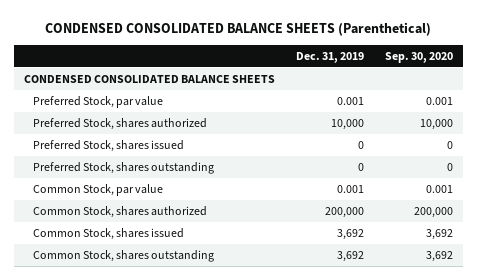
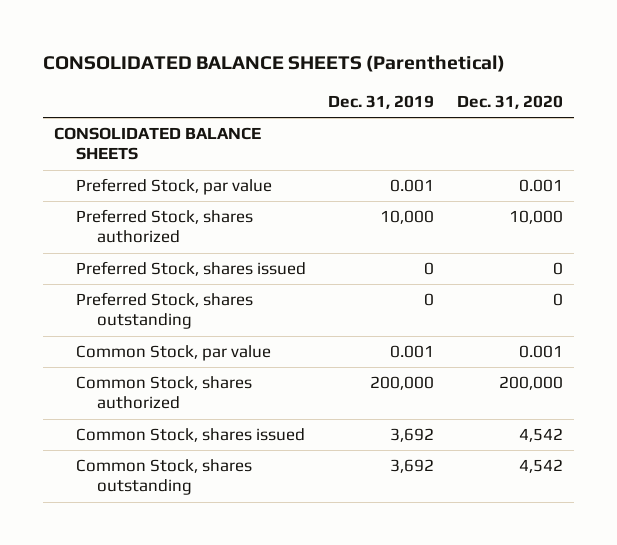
- CONDENSED CONSOLIDATED BALANCE SHEETS (Parenthetical)
+ CONSOLIDATED BALANCE SHEETS (Parenthetical)
- | Dec. 31, 2019 | Sep. 30, 2020
+ | Dec. 31, 2019 | Dec. 31, 2020
- CONDENSED CONSOLIDATED BALANCE SHEETS
+ CONSOLIDATED BALANCE SHEETS

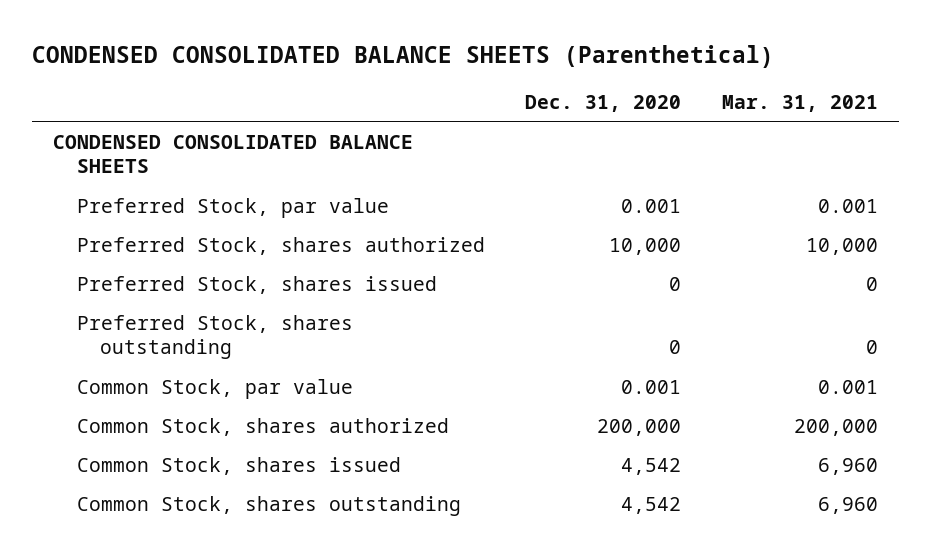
- CONSOLIDATED BALANCE SHEETS (Parenthetical)
+ CONDENSED CONSOLIDATED BALANCE SHEETS (Parenthetical)
- | Dec. 31, 2019 | Dec. 31, 2020
+ | Dec. 31, 2020 | Mar. 31, 2021
- CONSOLIDATED BALANCE SHEETS
+ CONDENSED CONSOLIDATED BALANCE SHEETS

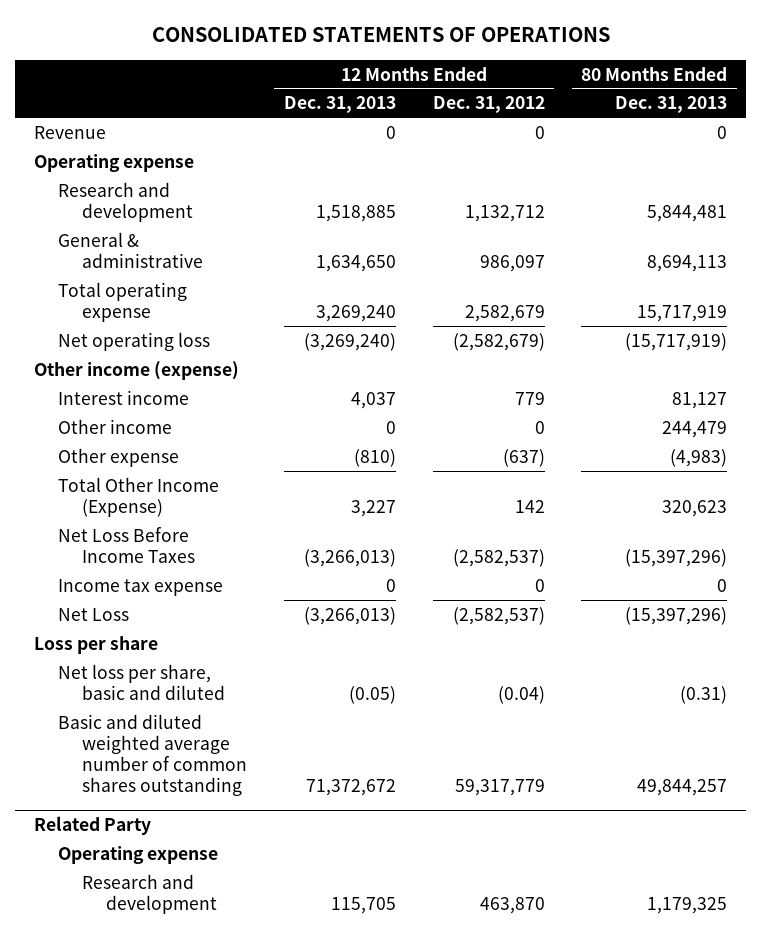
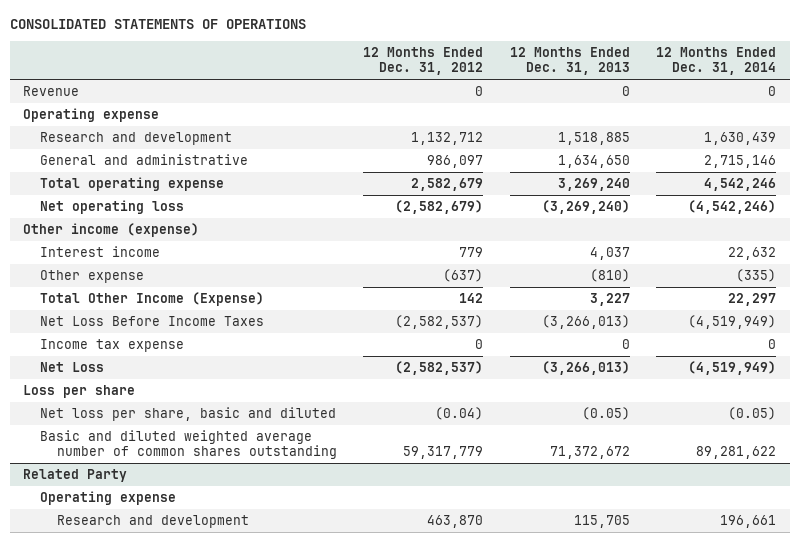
- | 12 Months Ended Dec. 31, 2013 | 12 Months Ended Dec. 31, 2012 | 80 Months Ended Dec. 31, 2013
+ | 12 Months Ended Dec. 31, 2012 | 12 Months Ended Dec. 31, 2013 | 12 Months Ended Dec. 31, 2014
- General & administrative | 1,634,650 | 986,097 | 8,694,113
+ General and administrative | 986,097 | 1,634,650 | 2,715,146
- Other income | 0 | 0 | 244,479

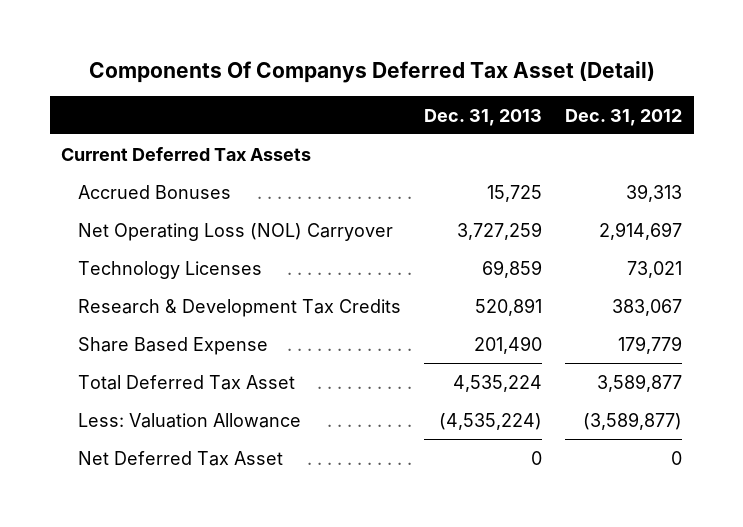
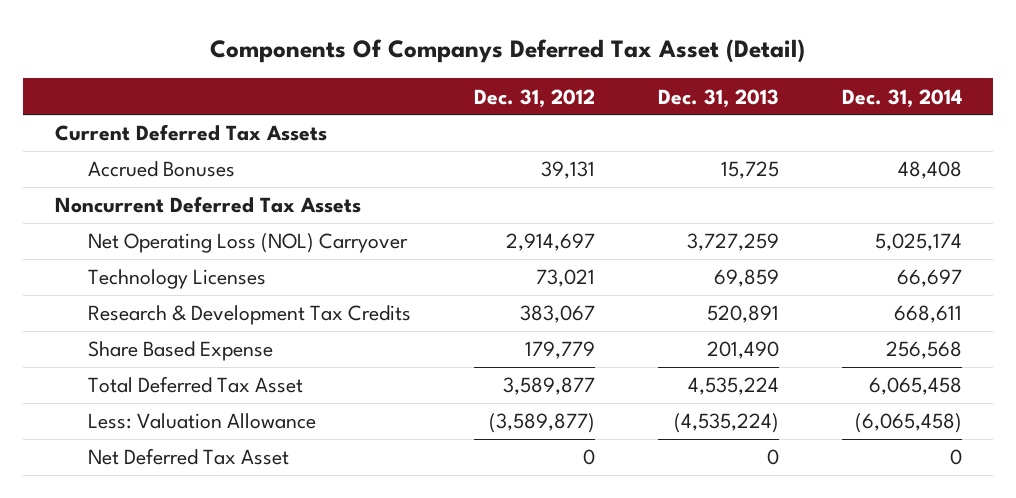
- | Dec. 31, 2013 | Dec. 31, 2012
+ | Dec. 31, 2012 | Dec. 31, 2013 | Dec. 31, 2014
- Accrued Bonuses | 15,725 | 39,313
+ Accrued Bonuses | 39,131 | 15,725 | 48,408
+ Noncurrent Deferred Tax Assets

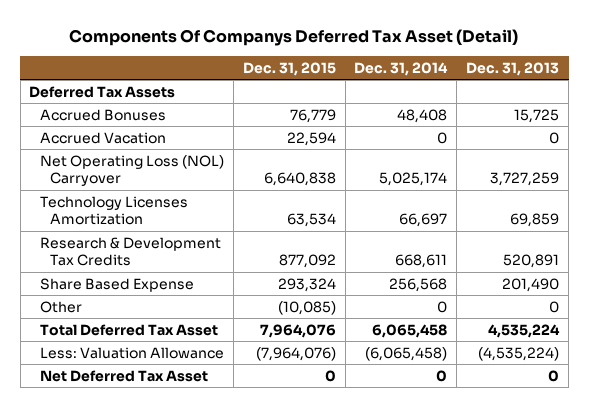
- | Dec. 31, 2012 | Dec. 31, 2013 | Dec. 31, 2014
+ | Dec. 31, 2015 | Dec. 31, 2014 | Dec. 31, 2013
- Current Deferred Tax Assets
+ Deferred Tax Assets
- Noncurrent Deferred Tax Assets
+ Accrued Vacation | 22,594 | 0 | 0
- Technology Licenses | 73,021 | 69,859 | 66,697
+ Technology Licenses Amortization | 63,534 | 66,697 | 69,859
+ Other | (10,085) | 0 | 0

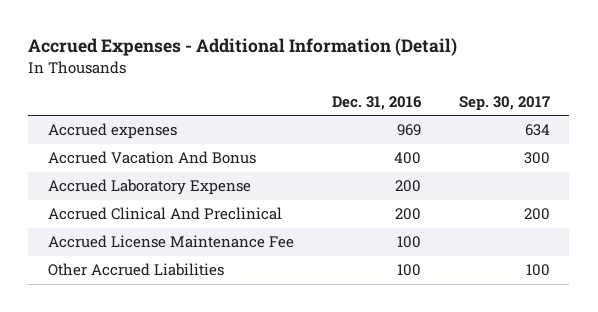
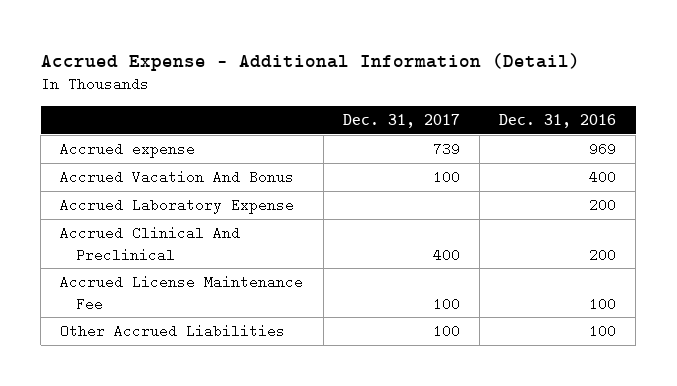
- Accrued Expenses - Additional Information (Detail)
+ Accrued Expense - Additional Information (Detail)
- | Dec. 31, 2016 | Sep. 30, 2017
+ | Dec. 31, 2017 | Dec. 31, 2016
- Accrued expenses | 969 | 634
+ Accrued expense | 739 | 969

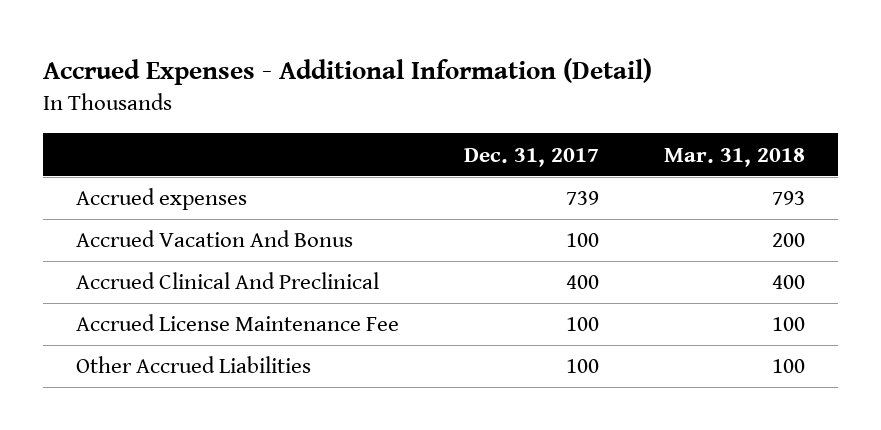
- Accrued Expense - Additional Information (Detail)
+ Accrued Expenses - Additional Information (Detail)
- | Dec. 31, 2017 | Dec. 31, 2016
+ | Dec. 31, 2017 | Mar. 31, 2018
- Accrued expense | 739 | 969
+ Accrued expenses | 739 | 793
- Accrued Laboratory Expense | | 200

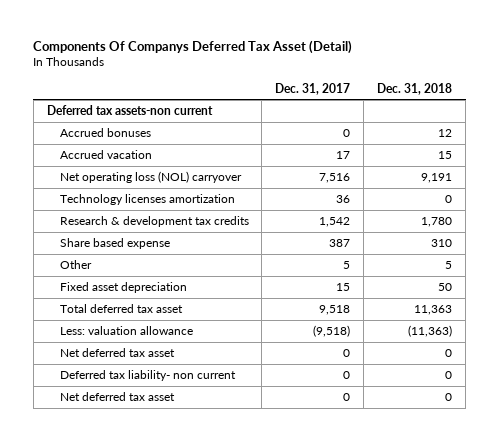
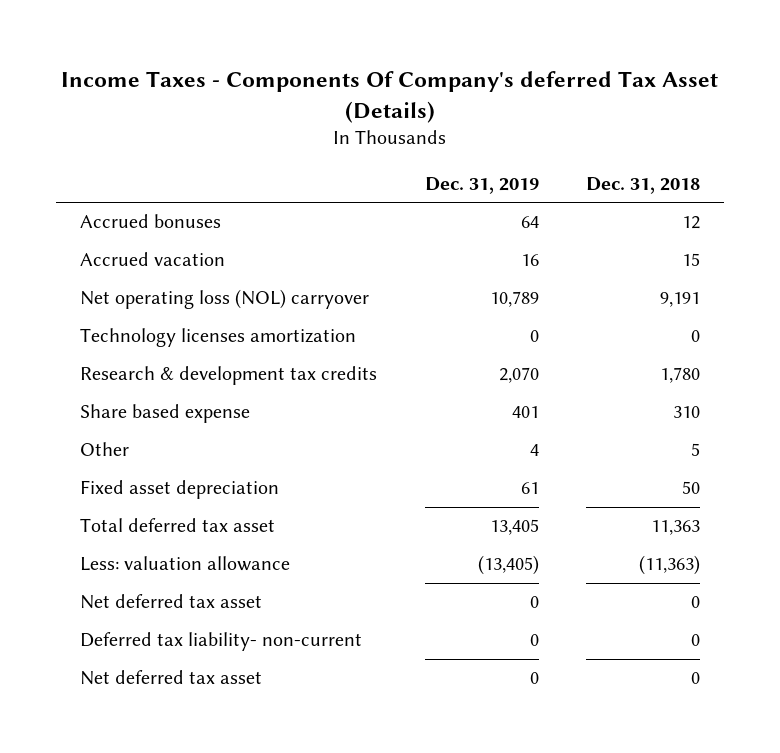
- Components Of Companys Deferred Tax Asset (Detail)
+ Income Taxes - Components Of Company's deferred Tax Asset (Details)
- | Dec. 31, 2017 | Dec. 31, 2018
+ | Dec. 31, 2019 | Dec. 31, 2018
- Deferred tax assets-non current
- Deferred tax liability- non current | 0 | 0
+ Deferred tax liability- non-current | 0 | 0

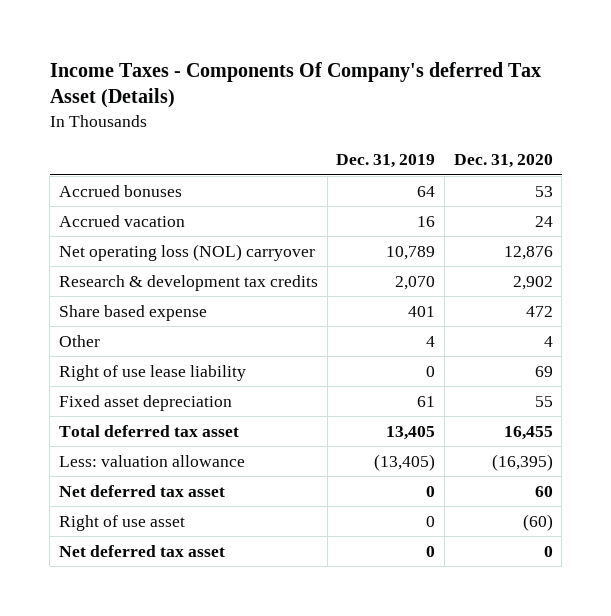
- | Dec. 31, 2019 | Dec. 31, 2018
+ | Dec. 31, 2019 | Dec. 31, 2020
- Technology licenses amortization | 0 | 0
+ Right of use lease liability | 0 | 69
- Deferred tax liability- non-current | 0 | 0
+ Right of use asset | 0 | (60)

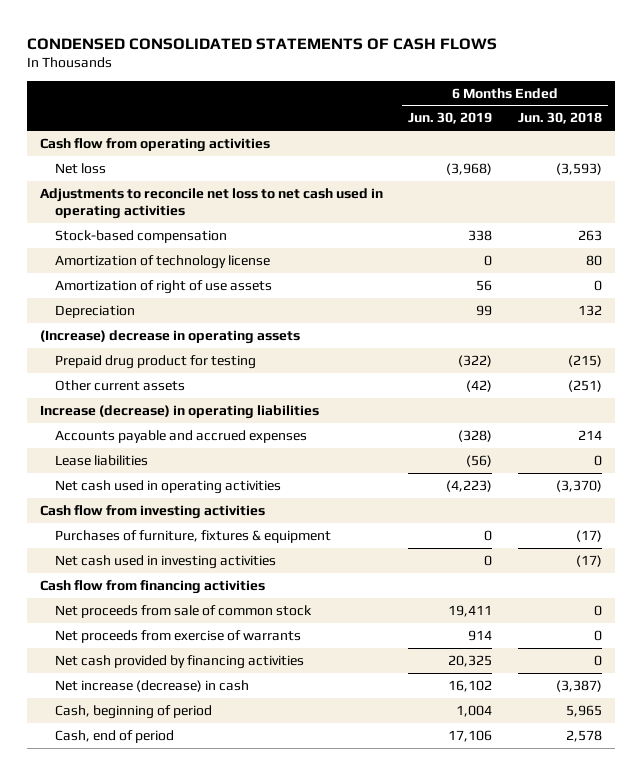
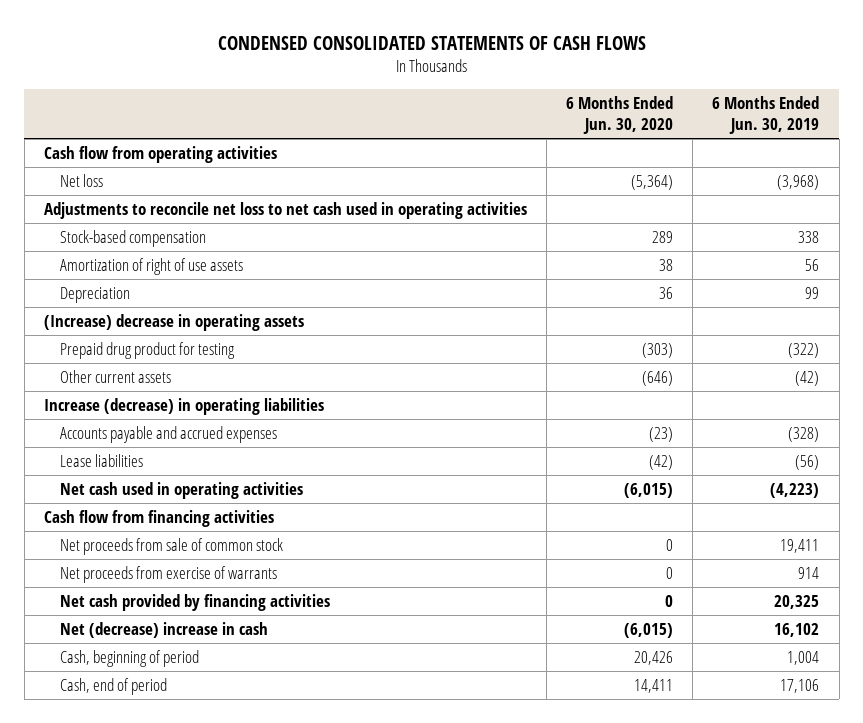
- | 6 Months Ended Jun. 30, 2019 | 6 Months Ended Jun. 30, 2018
+ | 6 Months Ended Jun. 30, 2020 | 6 Months Ended Jun. 30, 2019
- Amortization of technology license | 0 | 80
- Cash flow from investing activities
- Purchases of furniture, fixtures & equipment | 0 | (17)
- Net cash used in investing activities | 0 | (17)
- Net increase (decrease) in cash | 16,102 | (3,387)
+ Net (decrease) increase in cash | (6,015) | 16,102

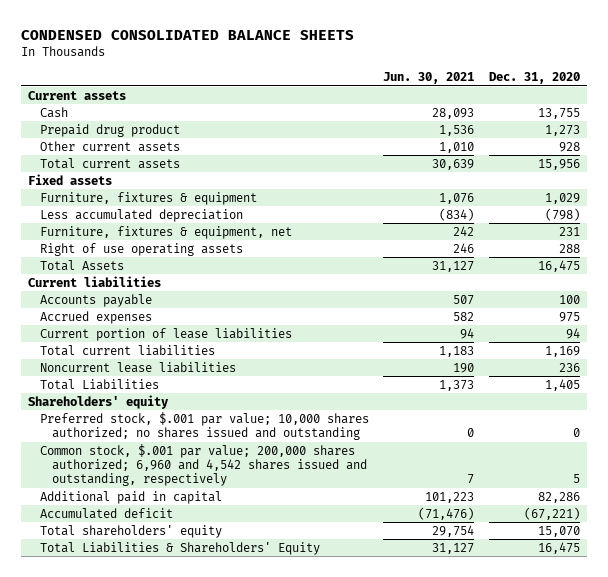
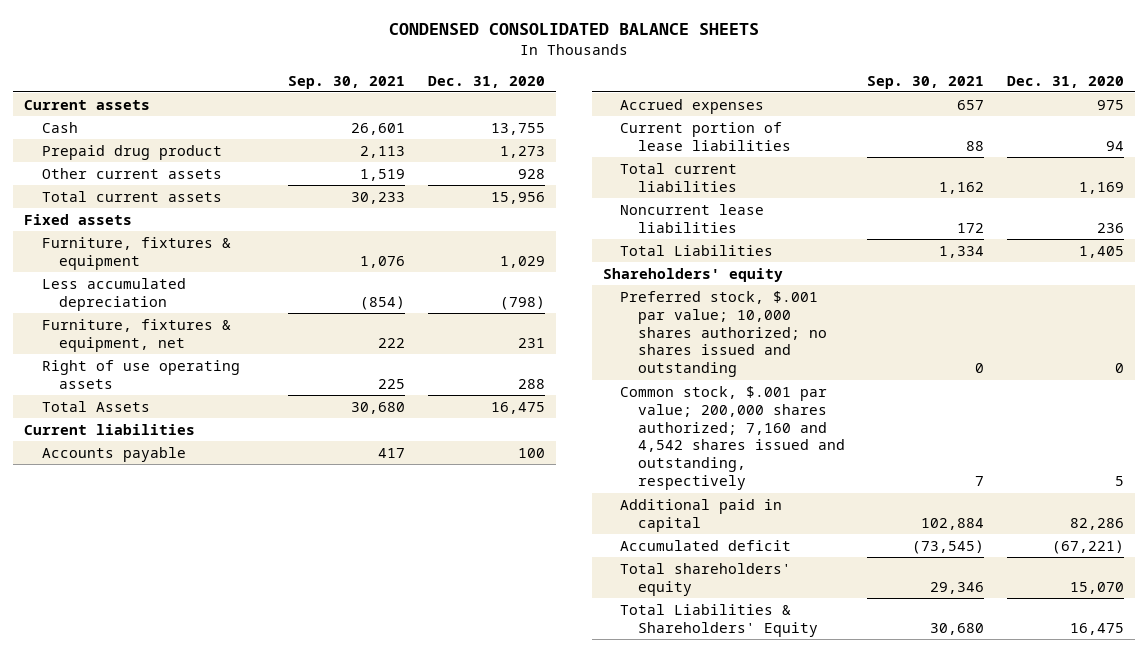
- | Jun. 30, 2021 | Dec. 31, 2020
+ | Sep. 30, 2021 | Dec. 31, 2020
- Common stock, $.001 par value; 200,000 shares authorized; 6,960 and 4,542 shares issued and outstanding, respectively | 7 | 5
+ Common stock, $.001 par value; 200,000 shares authorized; 7,160 and 4,542 shares issued and outstanding, respectively | 7 | 5

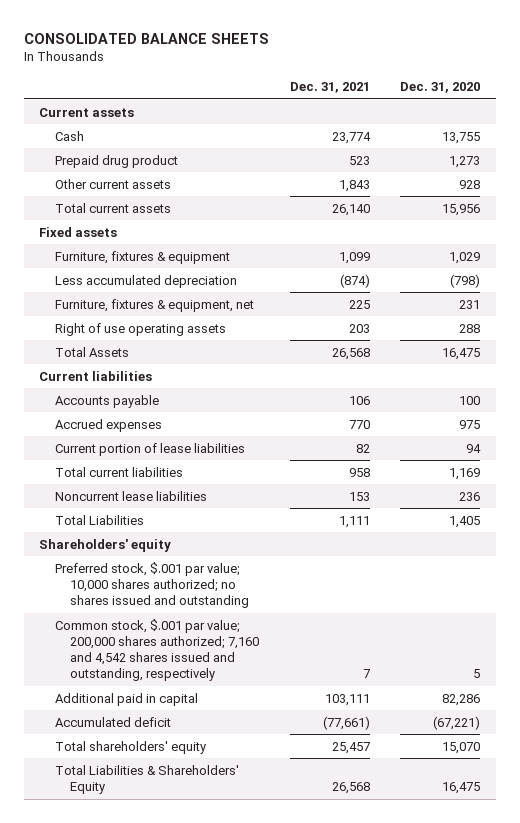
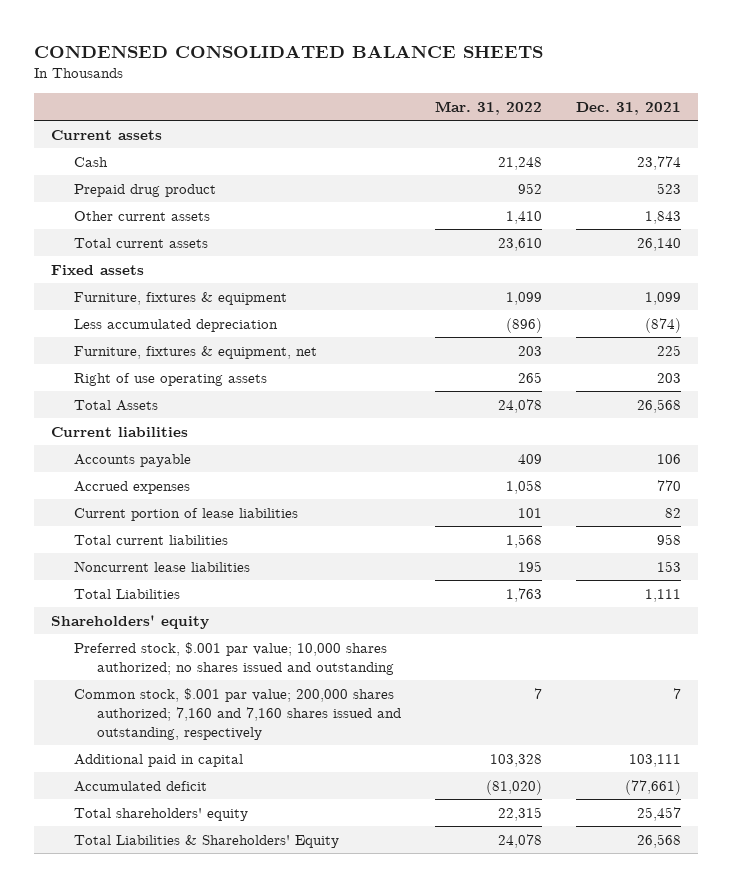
- CONSOLIDATED BALANCE SHEETS
+ CONDENSED CONSOLIDATED BALANCE SHEETS
- | Dec. 31, 2021 | Dec. 31, 2020
+ | Mar. 31, 2022 | Dec. 31, 2021
- Common stock, $.001 par value; 200,000 shares authorized; 7,160 and 4,542 shares issued and outstanding, respectively | 7 | 5
+ Common stock, $.001 par value; 200,000 shares authorized; 7,160 and 7,160 shares issued and outstanding, respectively | 7 | 7

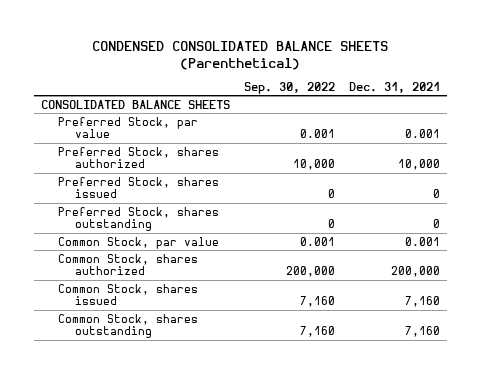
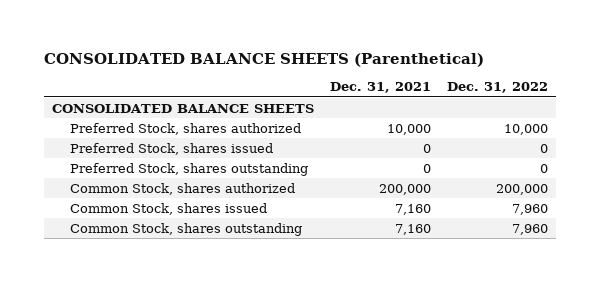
- CONDENSED CONSOLIDATED BALANCE SHEETS (Parenthetical)
+ CONSOLIDATED BALANCE SHEETS (Parenthetical)
- | Sep. 30, 2022 | Dec. 31, 2021
+ | Dec. 31, 2021 | Dec. 31, 2022
- Preferred Stock, par value | 0.001 | 0.001
- Common Stock, par value | 0.001 | 0.001

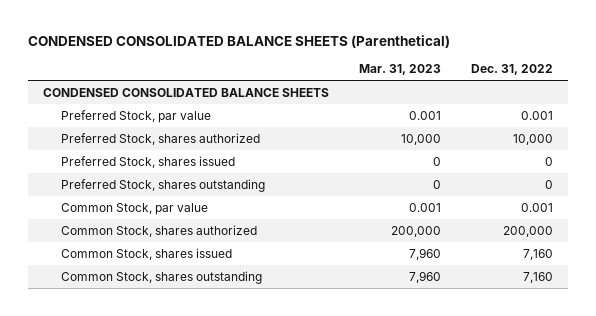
- CONSOLIDATED BALANCE SHEETS (Parenthetical)
+ CONDENSED CONSOLIDATED BALANCE SHEETS (Parenthetical)
- | Dec. 31, 2021 | Dec. 31, 2022
+ | Mar. 31, 2023 | Dec. 31, 2022
- CONSOLIDATED BALANCE SHEETS
+ CONDENSED CONSOLIDATED BALANCE SHEETS
+ Preferred Stock, par value | 0.001 | 0.001
+ Common Stock, par value | 0.001 | 0.001
- Common Stock, shares issued | 7,160 | 7,960
- Common Stock, shares outstanding | 7,160 | 7,960
+ Common Stock, shares issued | 7,960 | 7,160
+ Common Stock, shares outstanding | 7,960 | 7,160

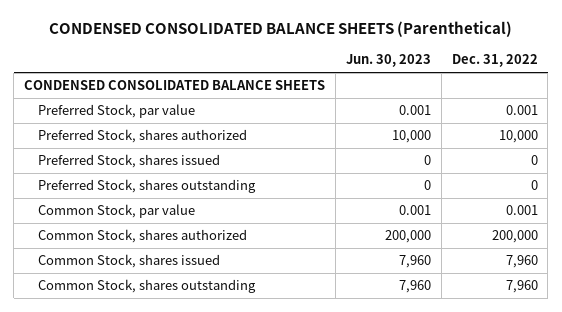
- | Mar. 31, 2023 | Dec. 31, 2022
+ | Jun. 30, 2023 | Dec. 31, 2022
- Common Stock, shares issued | 7,960 | 7,160
- Common Stock, shares outstanding | 7,960 | 7,160
+ Common Stock, shares issued | 7,960 | 7,960
+ Common Stock, shares outstanding | 7,960 | 7,960

